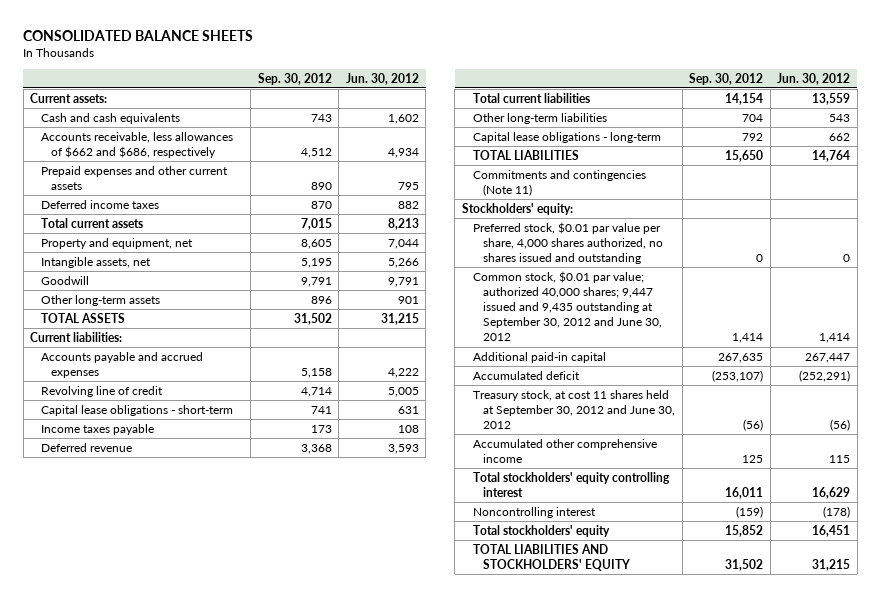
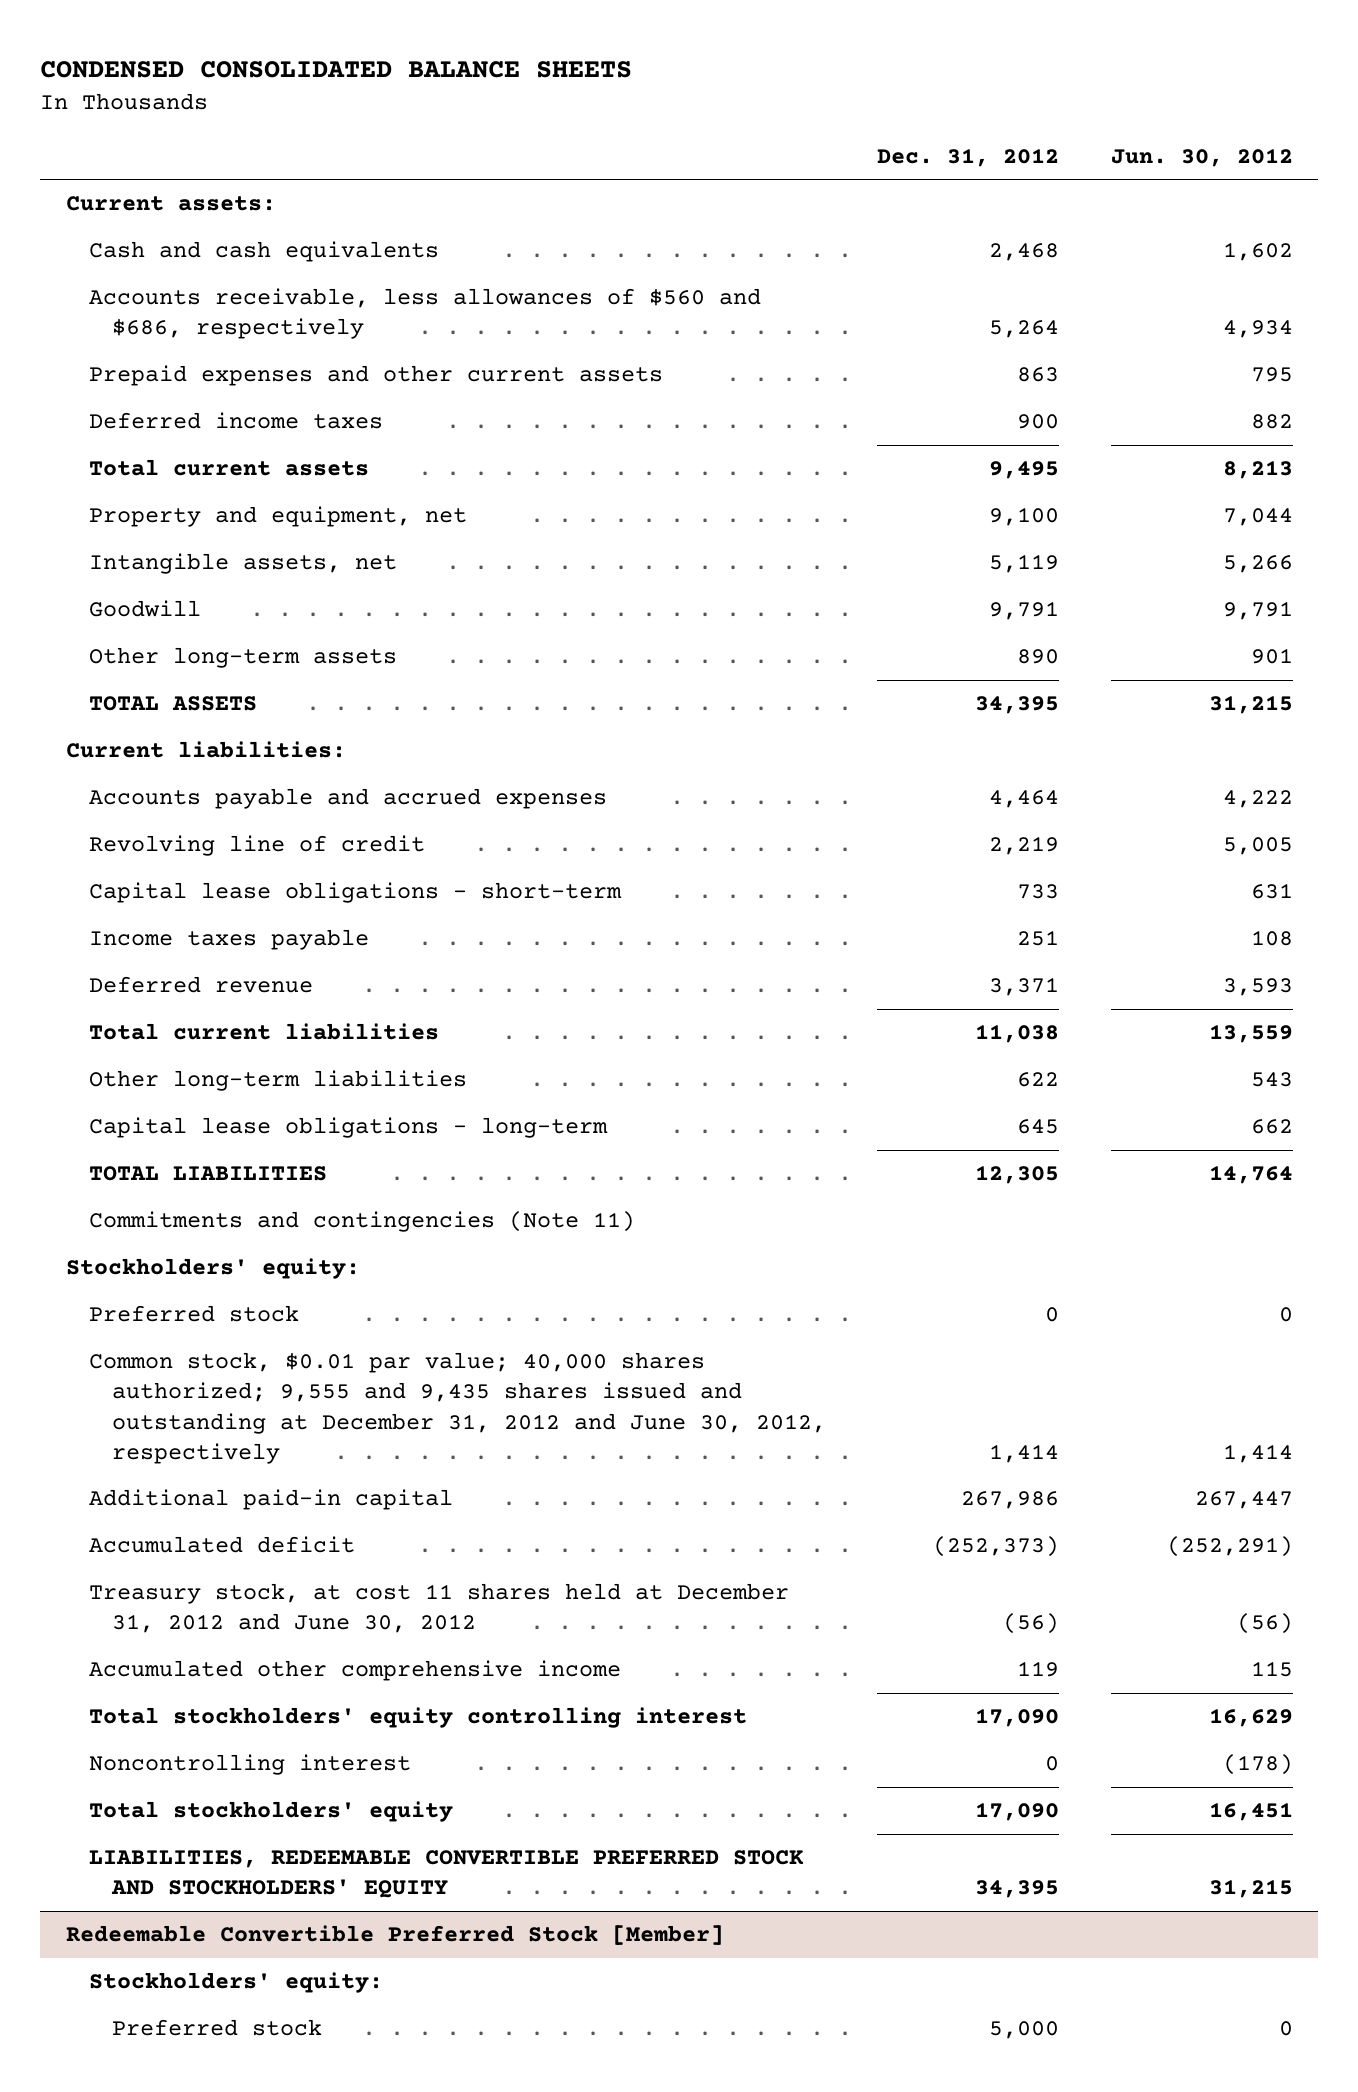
- CONSOLIDATED BALANCE SHEETS
+ CONDENSED CONSOLIDATED BALANCE SHEETS
- | Sep. 30, 2012 | Jun. 30, 2012
+ | Dec. 31, 2012 | Jun. 30, 2012
- Accounts receivable, less allowances of $662 and $686, respectively | 4,512 | 4,934
+ Accounts receivable, less allowances of $560 and $686, respectively | 5,264 | 4,934
- Preferred stock, $0.01 par value per share, 4,000 shares authorized, no shares issued and outstanding | 0 | 0
- Common stock, $0.01 par value; authorized 40,000 shares; 9,447 issued and 9,435 outstanding at September 30, 2012 and June 30, 2012 | 1,414 | 1,414
+ Preferred stock | 0 | 0
+ Common stock, $0.01 par value; 40,000 shares authorized; 9,555 and 9,435 shares issued and outstanding at December 31, 2012 and June 30, 2012, respectively | 1,414 | 1,414
- Treasury stock, at cost 11 shares held at September 30, 2012 and June 30, 2012 | (56) | (56)
+ Treasury stock, at cost 11 shares held at December 31, 2012 and June 30, 2012 | (56) | (56)
- TOTAL LIABILITIES AND STOCKHOLDERS' EQUITY | 31,502 | 31,215
+ LIABILITIES, REDEEMABLE CONVERTIBLE PREFERRED STOCK AND STOCKHOLDERS' EQUITY | 34,395 | 31,215
+ Redeemable Convertible Preferred Stock [Member]
+ Stockholders' equity:
+ Preferred stock | 5,000 | 0

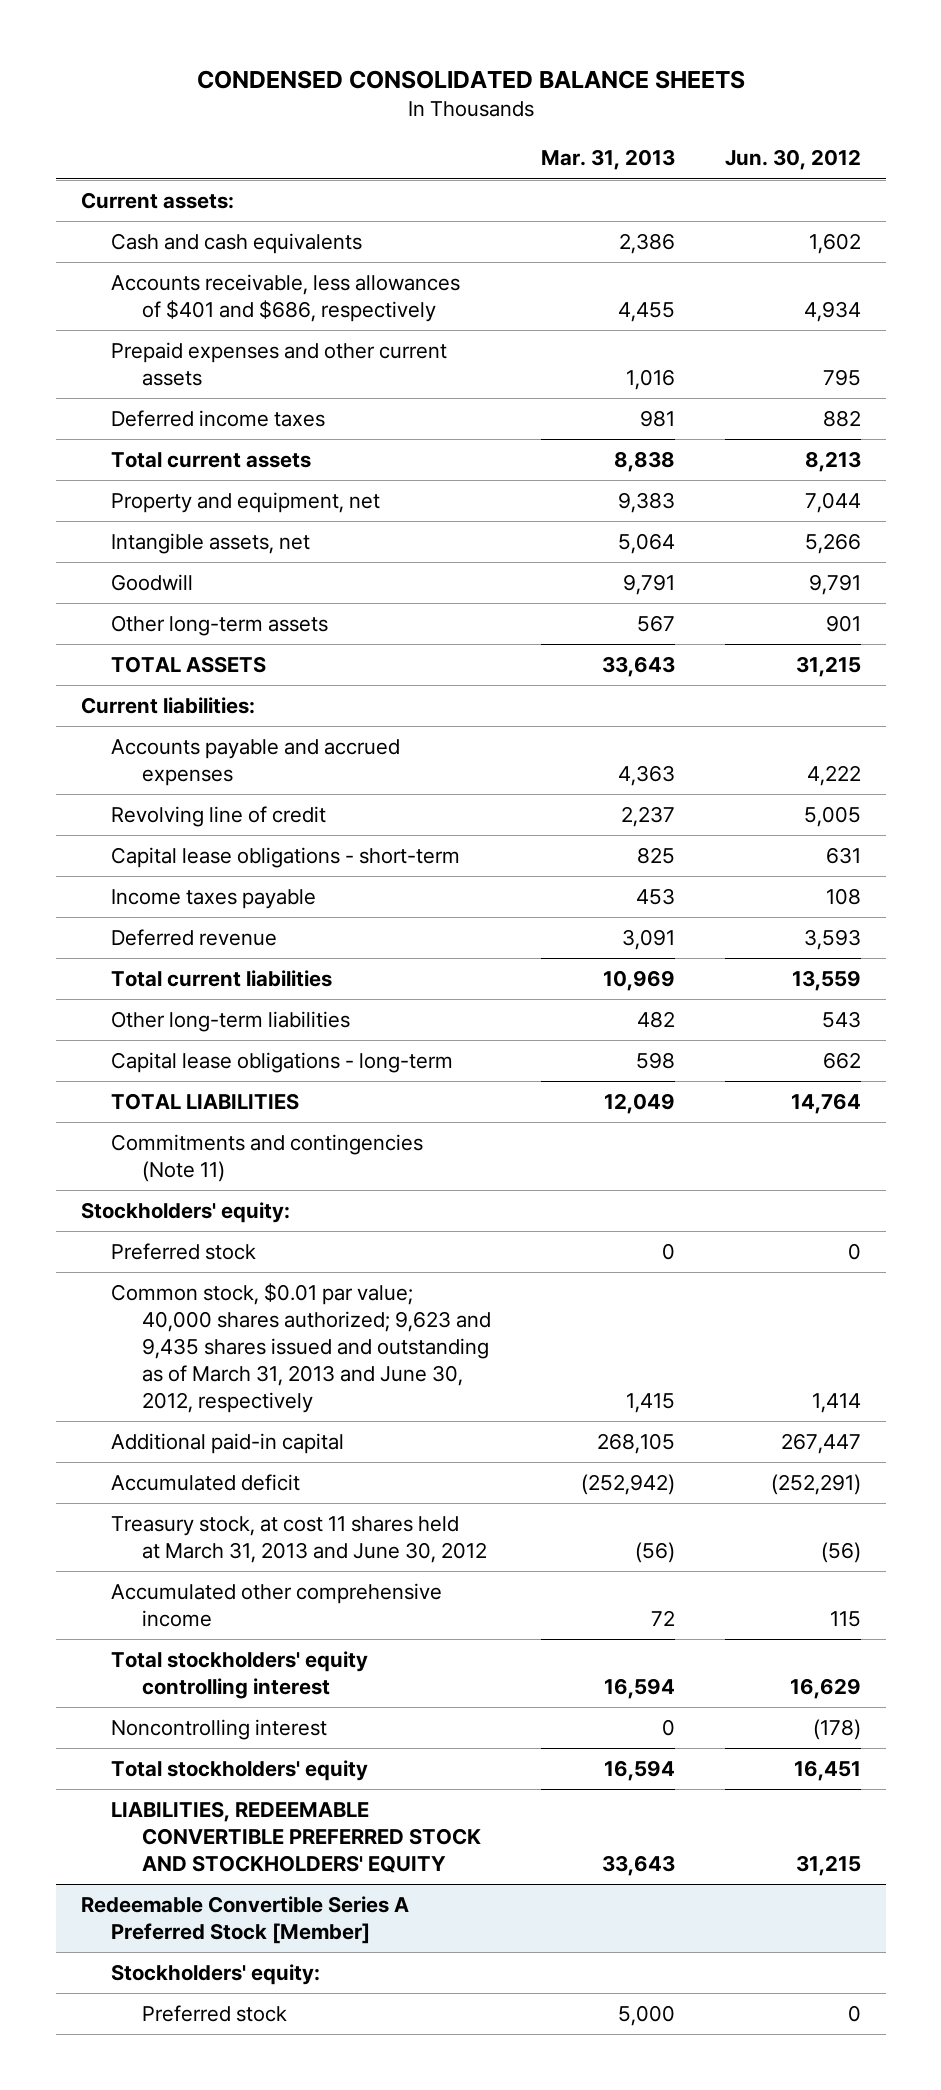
- | Dec. 31, 2012 | Jun. 30, 2012
+ | Mar. 31, 2013 | Jun. 30, 2012
- Accounts receivable, less allowances of $560 and $686, respectively | 5,264 | 4,934
+ Accounts receivable, less allowances of $401 and $686, respectively | 4,455 | 4,934
- Common stock, $0.01 par value; 40,000 shares authorized; 9,555 and 9,435 shares issued and outstanding at December 31, 2012 and June 30, 2012, respectively | 1,414 | 1,414
+ Common stock, $0.01 par value; 40,000 shares authorized; 9,623 and 9,435 shares issued and outstanding as of March 31, 2013 and June 30, 2012, respectively | 1,415 | 1,414
- Treasury stock, at cost 11 shares held at December 31, 2012 and June 30, 2012 | (56) | (56)
+ Treasury stock, at cost 11 shares held at March 31, 2013 and June 30, 2012 | (56) | (56)
- Redeemable Convertible Preferred Stock [Member]
+ Redeemable Convertible Series A Preferred Stock [Member]

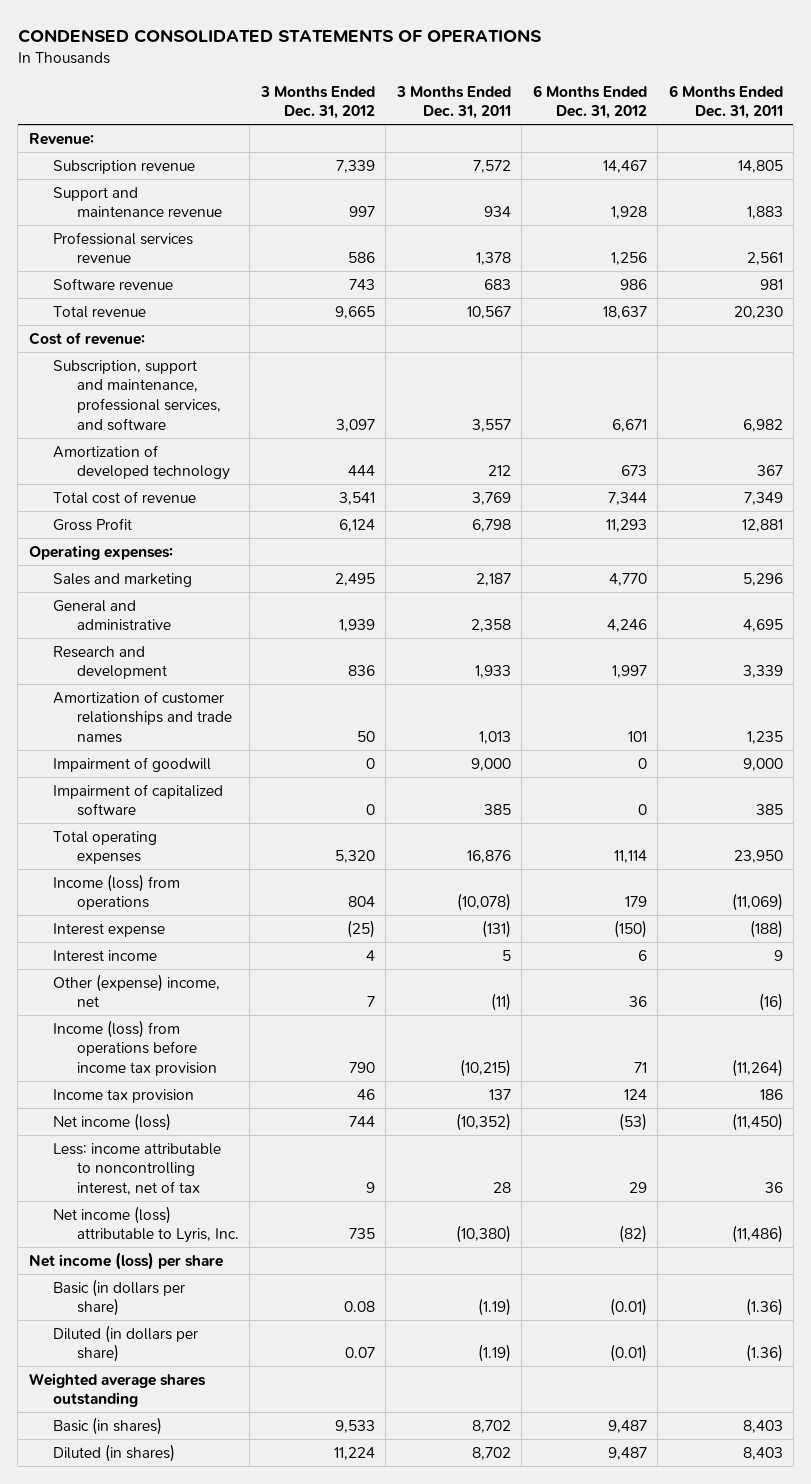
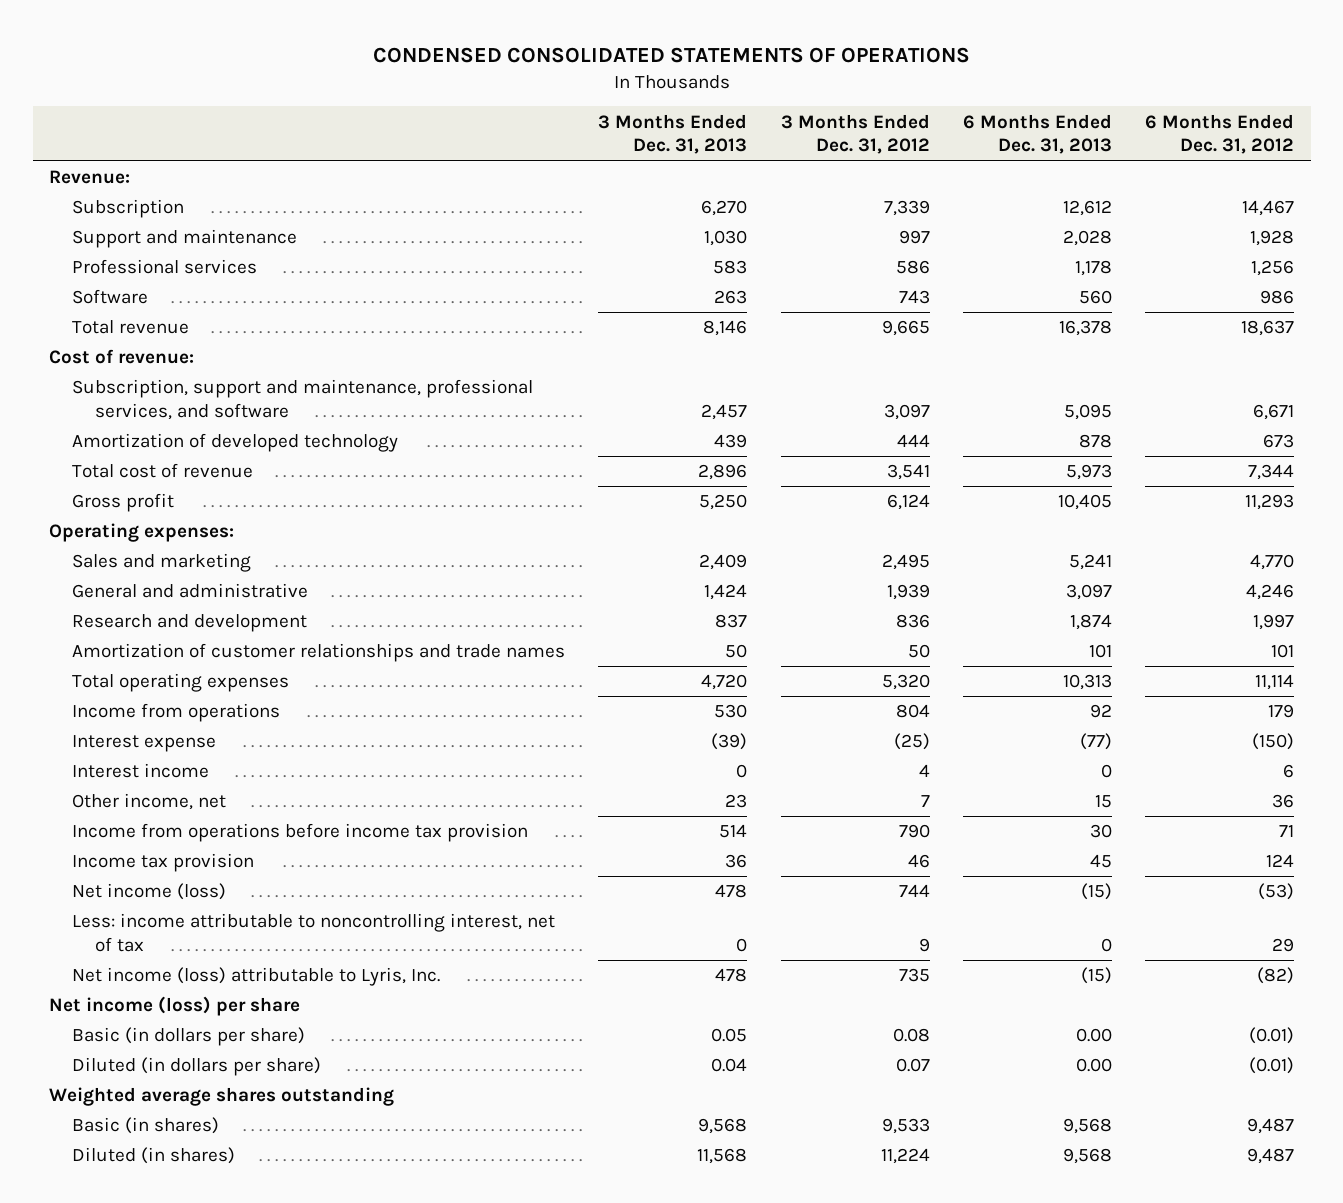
- | 3 Months Ended Dec. 31, 2012 | 3 Months Ended Dec. 31, 2011 | 6 Months Ended Dec. 31, 2012 | 6 Months Ended Dec. 31, 2011
+ | 3 Months Ended Dec. 31, 2013 | 3 Months Ended Dec. 31, 2012 | 6 Months Ended Dec. 31, 2013 | 6 Months Ended Dec. 31, 2012
- Subscription revenue | 7,339 | 7,572 | 14,467 | 14,805
- Support and maintenance revenue | 997 | 934 | 1,928 | 1,883
- Professional services revenue | 586 | 1,378 | 1,256 | 2,561
- Software revenue | 743 | 683 | 986 | 981
+ Subscription | 6,270 | 7,339 | 12,612 | 14,467
+ Support and maintenance | 1,030 | 997 | 2,028 | 1,928
+ Professional services | 583 | 586 | 1,178 | 1,256
+ Software | 263 | 743 | 560 | 986
- Gross Profit | 6,124 | 6,798 | 11,293 | 12,881
+ Gross profit | 5,250 | 6,124 | 10,405 | 11,293
- Impairment of goodwill | 0 | 9,000 | 0 | 9,000
- Impairment of capitalized software | 0 | 385 | 0 | 385
- Income (loss) from operations | 804 | (10,078) | 179 | (11,069)
+ Income from operations | 530 | 804 | 92 | 179
- Other (expense) income, net | 7 | (11) | 36 | (16)
- Income (loss) from operations before income tax provision | 790 | (10,215) | 71 | (11,264)
+ Other income, net | 23 | 7 | 15 | 36
+ Income from operations before income tax provision | 514 | 790 | 30 | 71

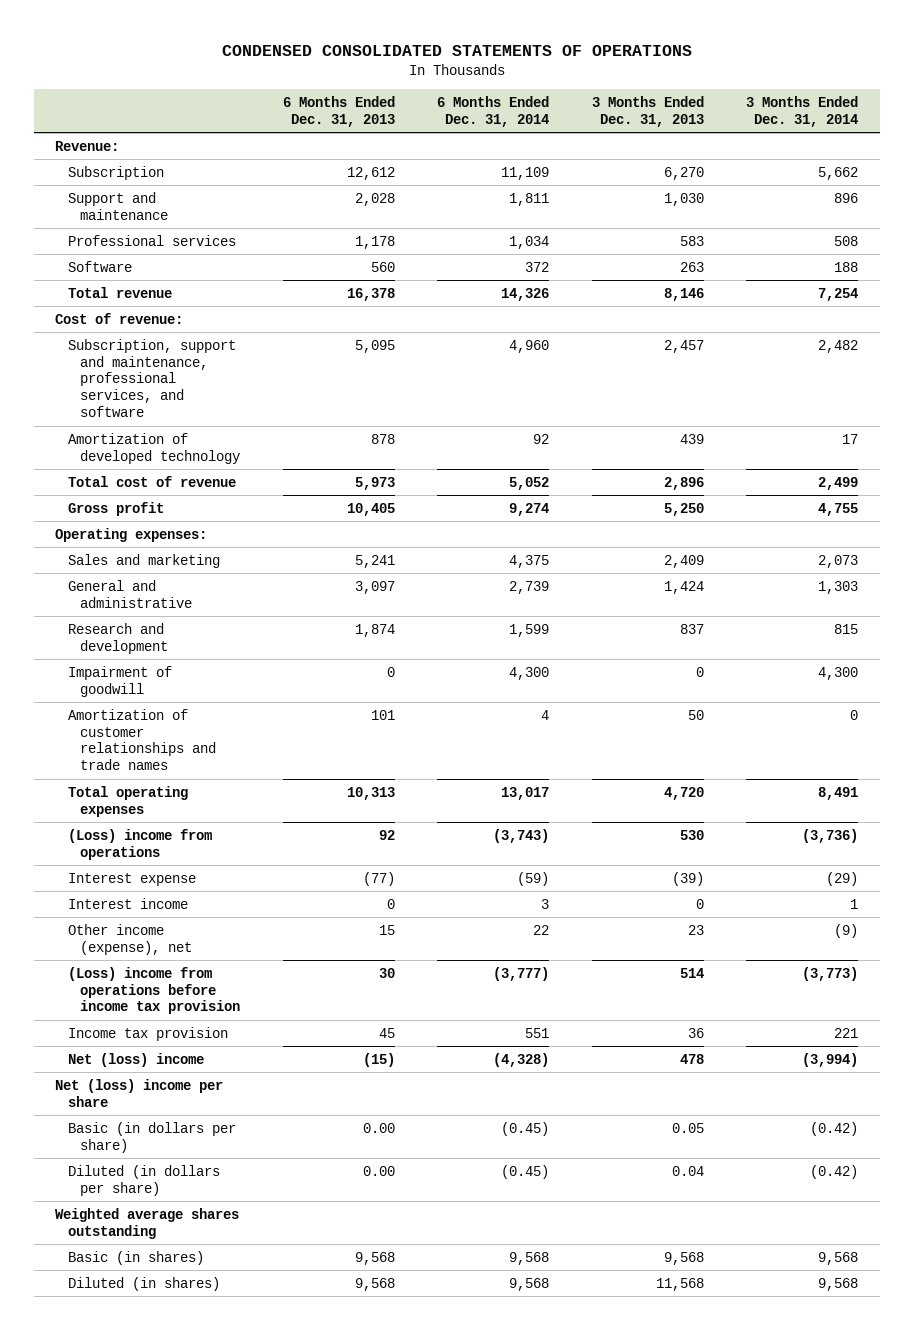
- | 3 Months Ended Dec. 31, 2013 | 3 Months Ended Dec. 31, 2012 | 6 Months Ended Dec. 31, 2013 | 6 Months Ended Dec. 31, 2012
+ | 6 Months Ended Dec. 31, 2013 | 6 Months Ended Dec. 31, 2014 | 3 Months Ended Dec. 31, 2013 | 3 Months Ended Dec. 31, 2014
+ Impairment of goodwill | 0 | 4,300 | 0 | 4,300
- Income from operations | 530 | 804 | 92 | 179
+ (Loss) income from operations | 92 | (3,743) | 530 | (3,736)
- Other income, net | 23 | 7 | 15 | 36
- Income from operations before income tax provision | 514 | 790 | 30 | 71
+ Other income (expense), net | 15 | 22 | 23 | (9)
+ (Loss) income from operations before income tax provision | 30 | (3,777) | 514 | (3,773)
- Net income (loss) | 478 | 744 | (15) | (53)
- Less: income attributable to noncontrolling interest, net of tax | 0 | 9 | 0 | 29
- Net income (loss) attributable to Lyris, Inc. | 478 | 735 | (15) | (82)
- Net income (loss) per share
+ Net (loss) income | (15) | (4,328) | 478 | (3,994)
+ Net (loss) income per share

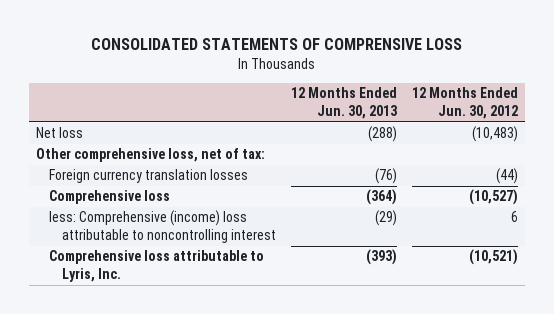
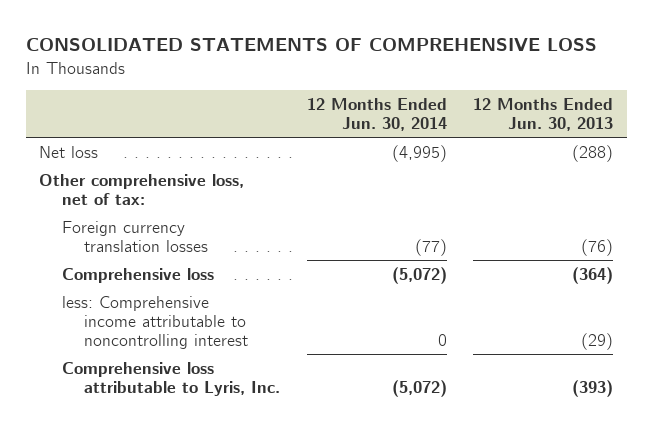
- CONSOLIDATED STATEMENTS OF COMPRENSIVE LOSS
+ CONSOLIDATED STATEMENTS OF COMPREHENSIVE LOSS
- | 12 Months Ended Jun. 30, 2013 | 12 Months Ended Jun. 30, 2012
+ | 12 Months Ended Jun. 30, 2014 | 12 Months Ended Jun. 30, 2013
- less: Comprehensive (income) loss attributable to noncontrolling interest | (29) | 6
+ less: Comprehensive income attributable to noncontrolling interest | 0 | (29)

